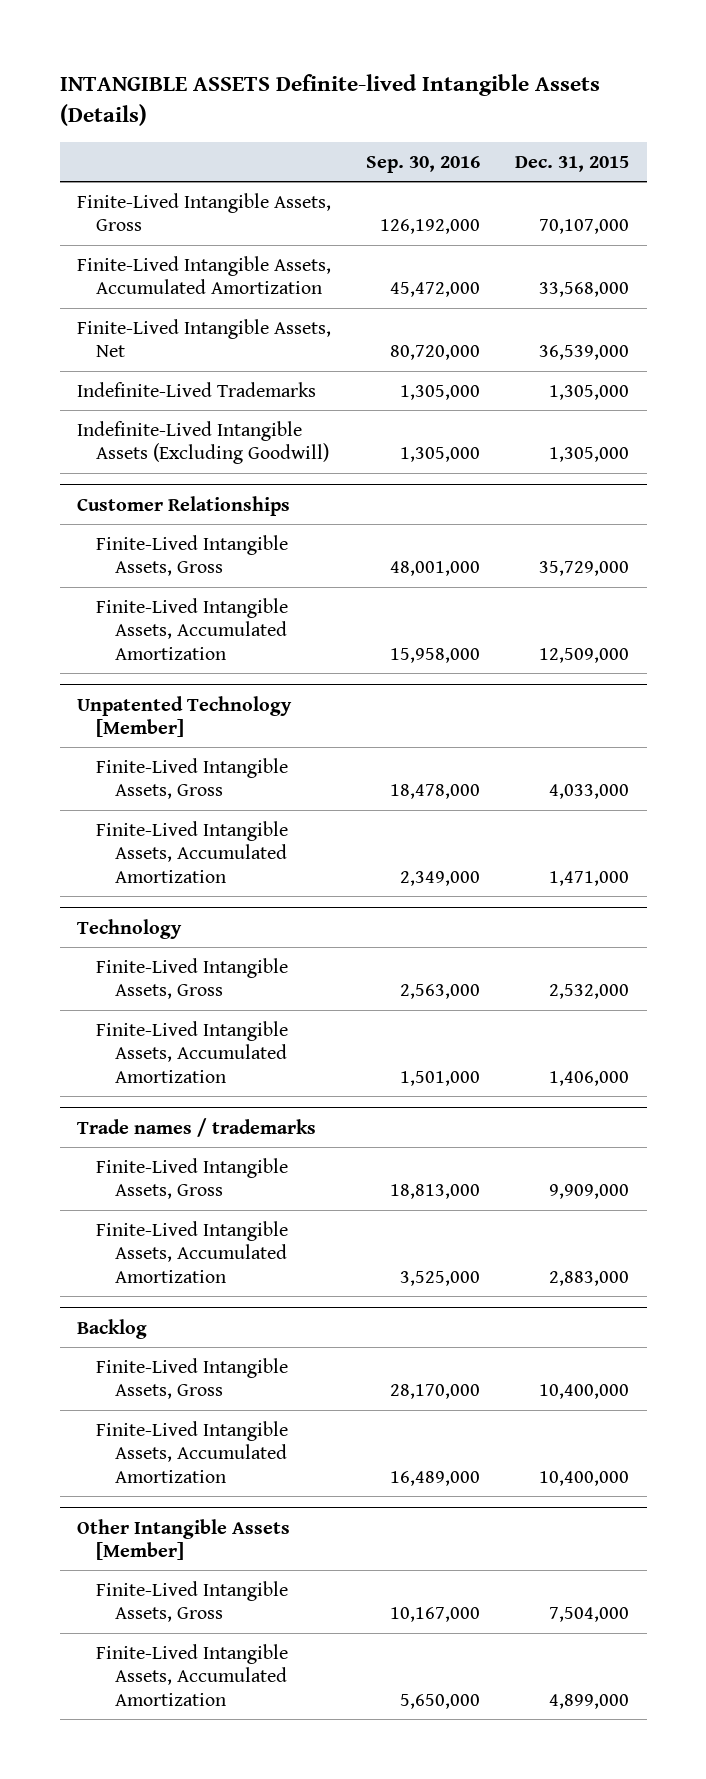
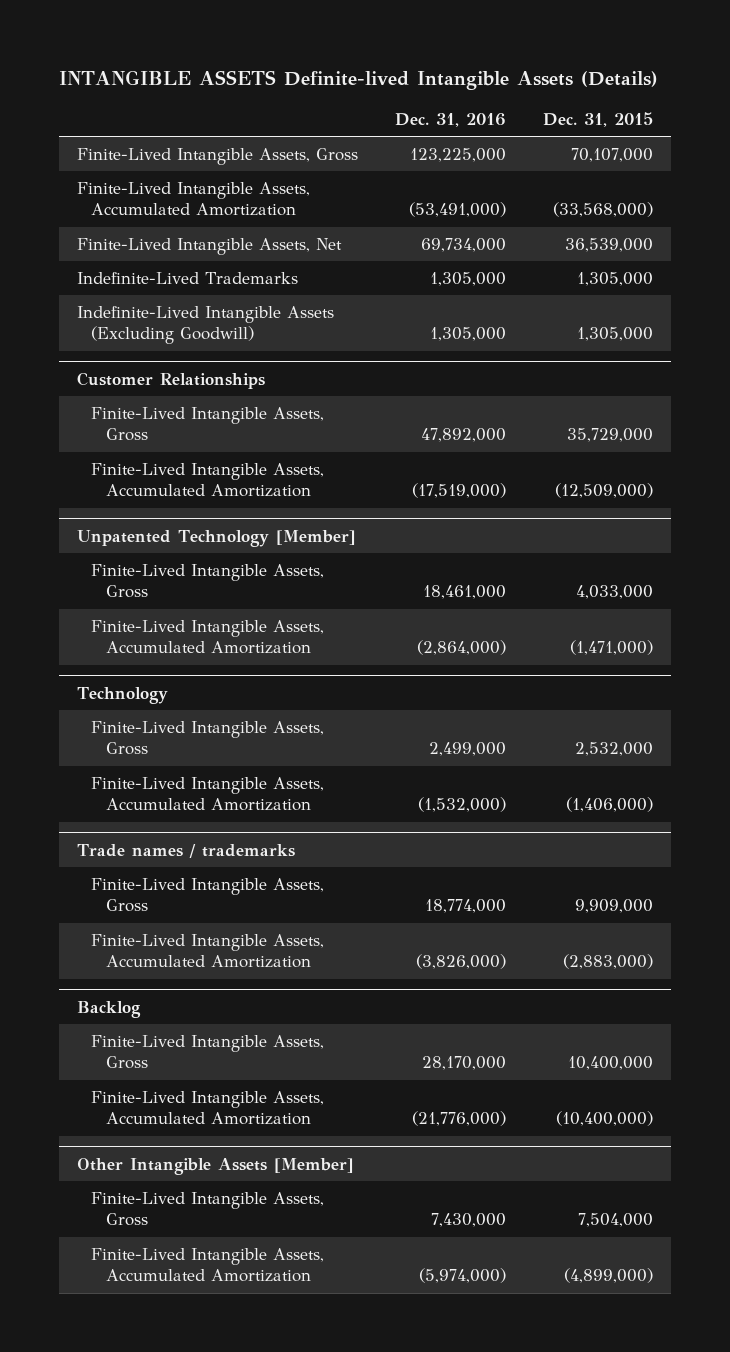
- | Sep. 30, 2016 | Dec. 31, 2015
+ | Dec. 31, 2016 | Dec. 31, 2015
- Finite-Lived Intangible Assets, Accumulated Amortization | 45,472,000 | 33,568,000
+ Finite-Lived Intangible Assets, Accumulated Amortization | (53,491,000) | (33,568,000)
@ Customer Relationships
- Finite-Lived Intangible Assets, Accumulated Amortization | 15,958,000 | 12,509,000
+ Finite-Lived Intangible Assets, Accumulated Amortization | (17,519,000) | (12,509,000)
@ Unpatented Technology [Member]
- Finite-Lived Intangible Assets, Accumulated Amortization | 2,349,000 | 1,471,000
+ Finite-Lived Intangible Assets, Accumulated Amortization | (2,864,000) | (1,471,000)
@ Technology
- Finite-Lived Intangible Assets, Accumulated Amortization | 1,501,000 | 1,406,000
+ Finite-Lived Intangible Assets, Accumulated Amortization | (1,532,000) | (1,406,000)
@ Trade names / trademarks
- Finite-Lived Intangible Assets, Accumulated Amortization | 3,525,000 | 2,883,000
+ Finite-Lived Intangible Assets, Accumulated Amortization | (3,826,000) | (2,883,000)
@ Backlog
- Finite-Lived Intangible Assets, Accumulated Amortization | 16,489,000 | 10,400,000
+ Finite-Lived Intangible Assets, Accumulated Amortization | (21,776,000) | (10,400,000)
@ Other Intangible Assets [Member]
- Finite-Lived Intangible Assets, Accumulated Amortization | 5,650,000 | 4,899,000
+ Finite-Lived Intangible Assets, Accumulated Amortization | (5,974,000) | (4,899,000)

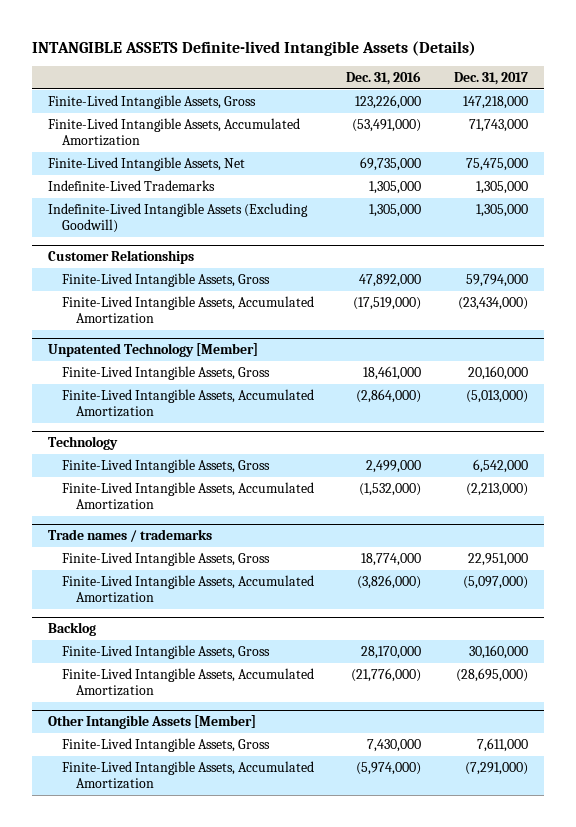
- | Dec. 31, 2016 | Dec. 31, 2015
+ | Dec. 31, 2016 | Dec. 31, 2017
- Finite-Lived Intangible Assets, Gross | 123,225,000 | 70,107,000
+ Finite-Lived Intangible Assets, Gross | 123,226,000 | 147,218,000
- Finite-Lived Intangible Assets, Net | 69,734,000 | 36,539,000
+ Finite-Lived Intangible Assets, Net | 69,735,000 | 75,475,000

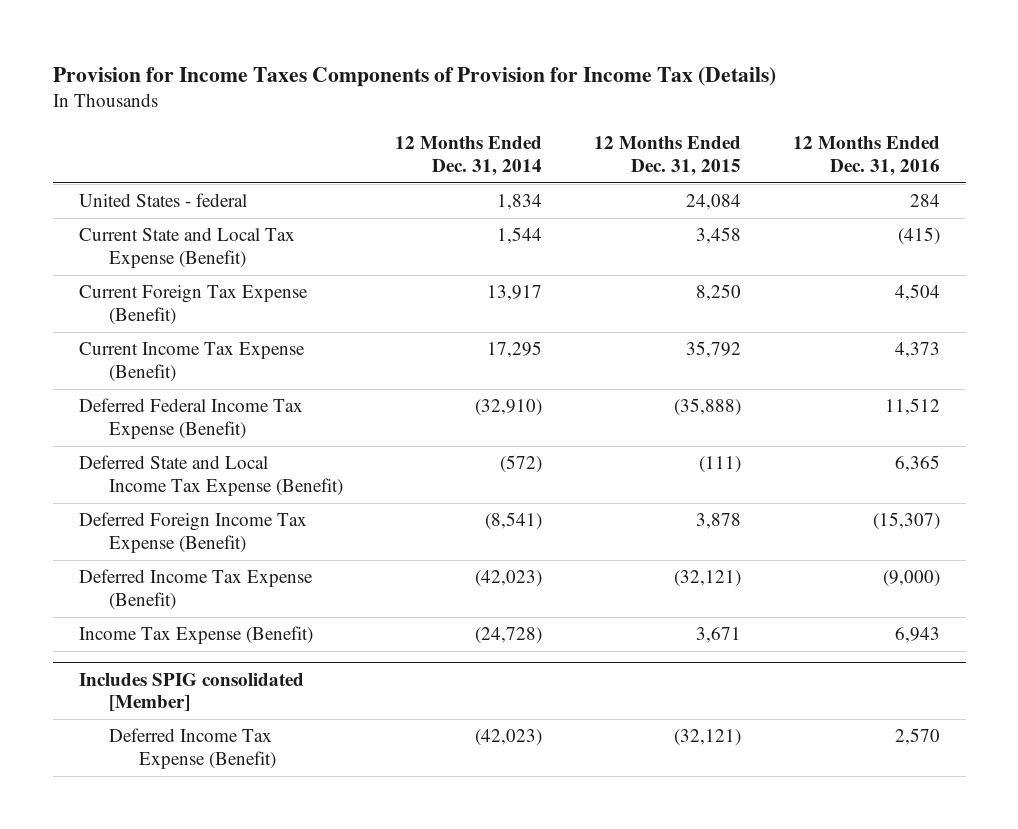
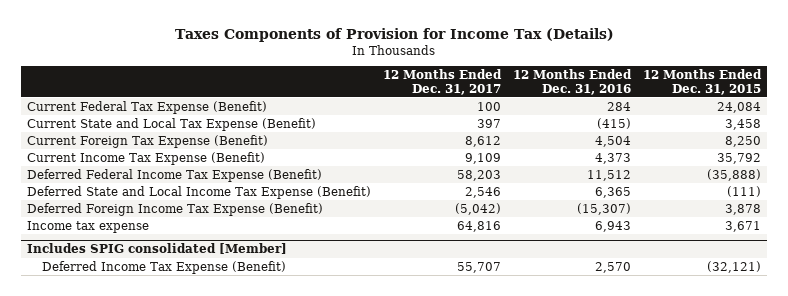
- Provision for Income Taxes Components of Provision for Income Tax (Details)
+ Taxes Components of Provision for Income Tax (Details)
- | 12 Months Ended Dec. 31, 2014 | 12 Months Ended Dec. 31, 2015 | 12 Months Ended Dec. 31, 2016
+ | 12 Months Ended Dec. 31, 2017 | 12 Months Ended Dec. 31, 2016 | 12 Months Ended Dec. 31, 2015
- United States - federal | 1,834 | 24,084 | 284
+ Current Federal Tax Expense (Benefit) | 100 | 284 | 24,084
- Deferred Income Tax Expense (Benefit) | (42,023) | (32,121) | (9,000)
- Income Tax Expense (Benefit) | (24,728) | 3,671 | 6,943
+ Income tax expense | 64,816 | 6,943 | 3,671

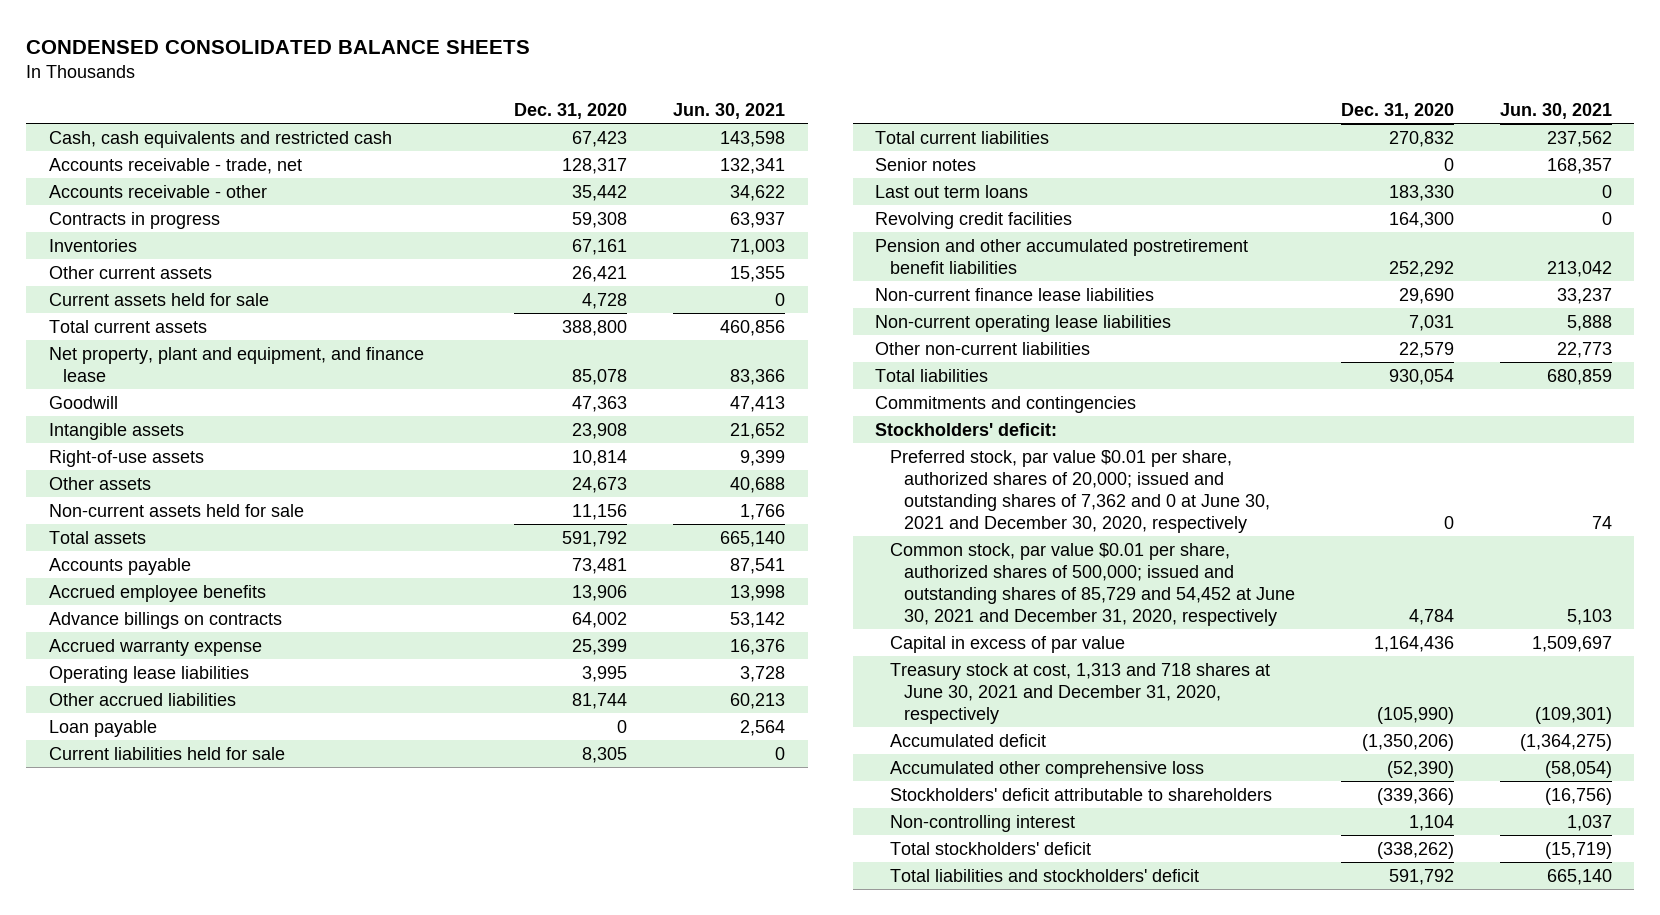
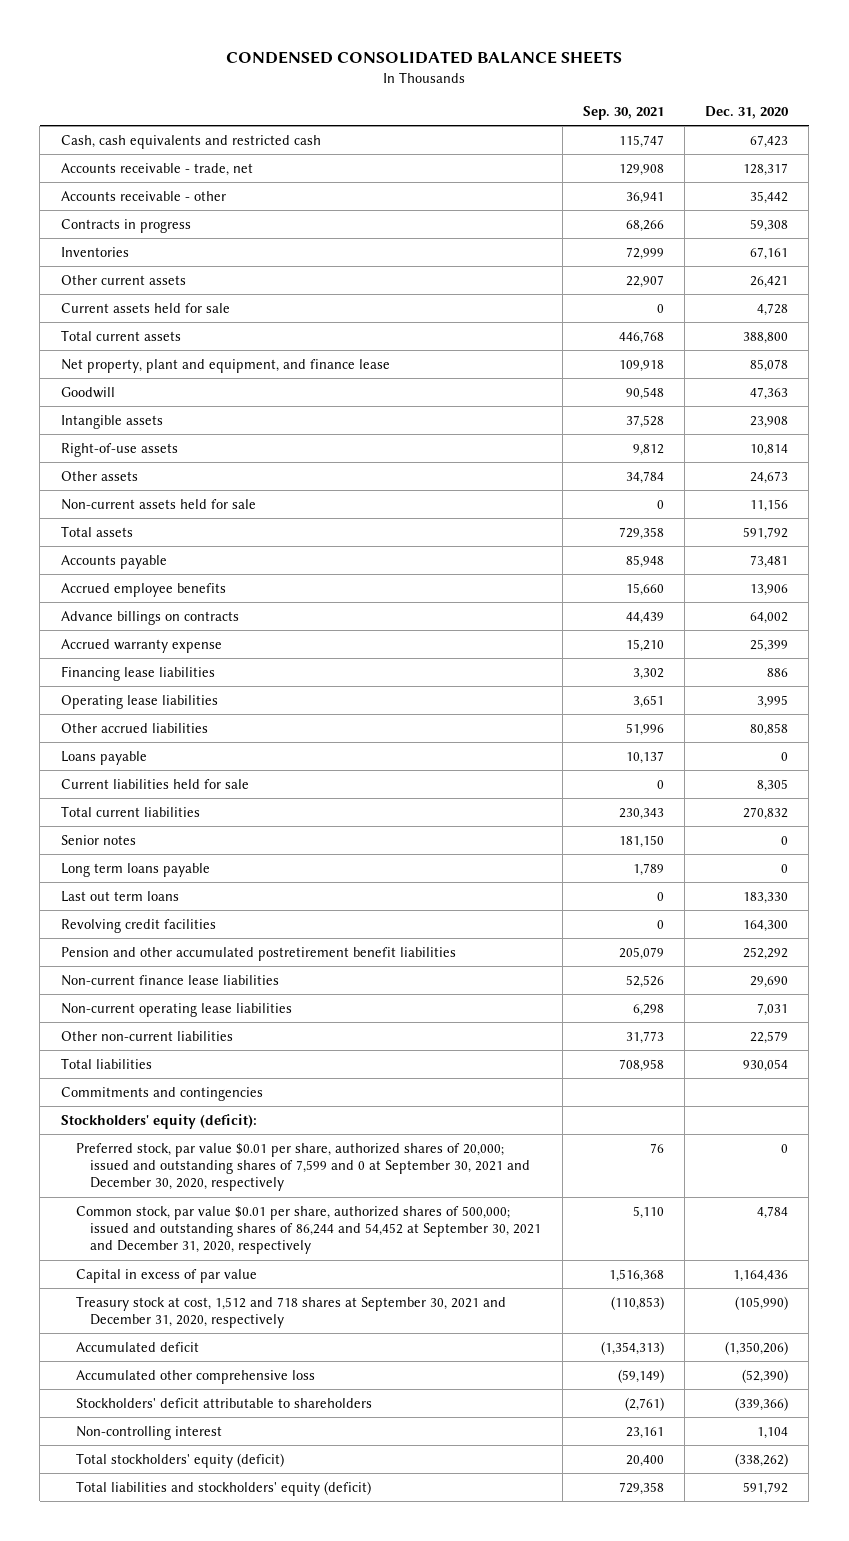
- | Dec. 31, 2020 | Jun. 30, 2021
+ | Sep. 30, 2021 | Dec. 31, 2020
+ Financing lease liabilities | 3,302 | 886
- Other accrued liabilities | 81,744 | 60,213
- Loan payable | 0 | 2,564
+ Other accrued liabilities | 51,996 | 80,858
+ Loans payable | 10,137 | 0
+ Long term loans payable | 1,789 | 0
- Stockholders' deficit:
- Preferred stock, par value $0.01 per share, authorized shares of 20,000; issued and outstanding shares of 7,362 and 0 at June 30, 2021 and December 30, 2020, respectively | 0 | 74
- Common stock, par value $0.01 per share, authorized shares of 500,000; issued and outstanding shares of 85,729 and 54,452 at June 30, 2021 and December 31, 2020, respectively | 4,784 | 5,103
+ Stockholders' equity (deficit):
+ Preferred stock, par value $0.01 per share, authorized shares of 20,000; issued and outstanding shares of 7,599 and 0 at September 30, 2021 and December 30, 2020, respectively | 76 | 0
+ Common stock, par value $0.01 per share, authorized shares of 500,000; issued and outstanding shares of 86,244 and 54,452 at September 30, 2021 and December 31, 2020, respectively | 5,110 | 4,784
- Treasury stock at cost, 1,313 and 718 shares at June 30, 2021 and December 31, 2020, respectively | (105,990) | (109,301)
+ Treasury stock at cost, 1,512 and 718 shares at September 30, 2021 and December 31, 2020, respectively | (110,853) | (105,990)
- Total stockholders' deficit | (338,262) | (15,719)
- Total liabilities and stockholders' deficit | 591,792 | 665,140
+ Total stockholders' equity (deficit) | 20,400 | (338,262)
+ Total liabilities and stockholders' equity (deficit) | 729,358 | 591,792

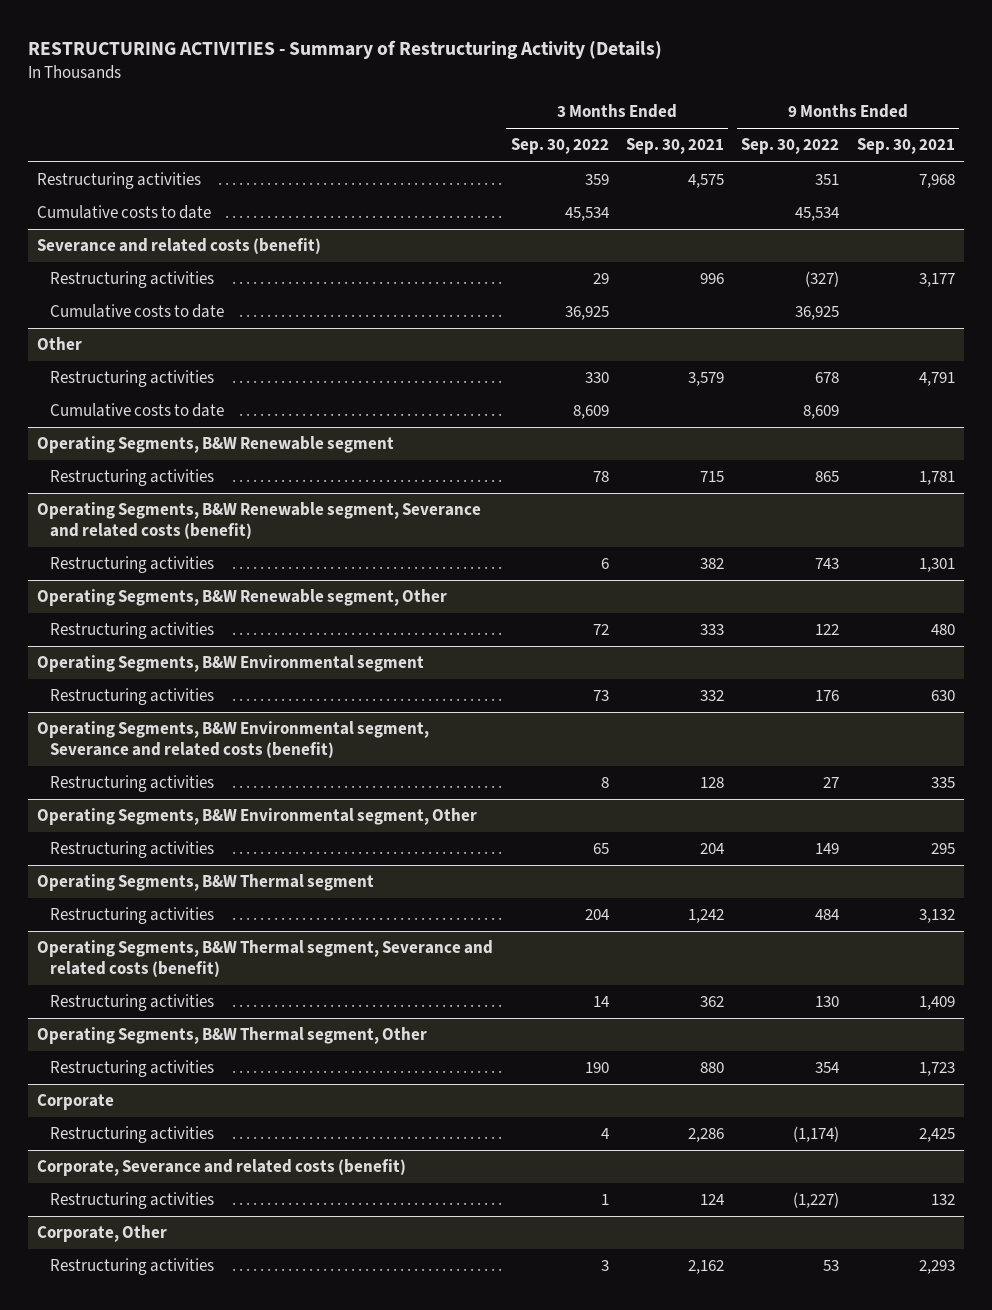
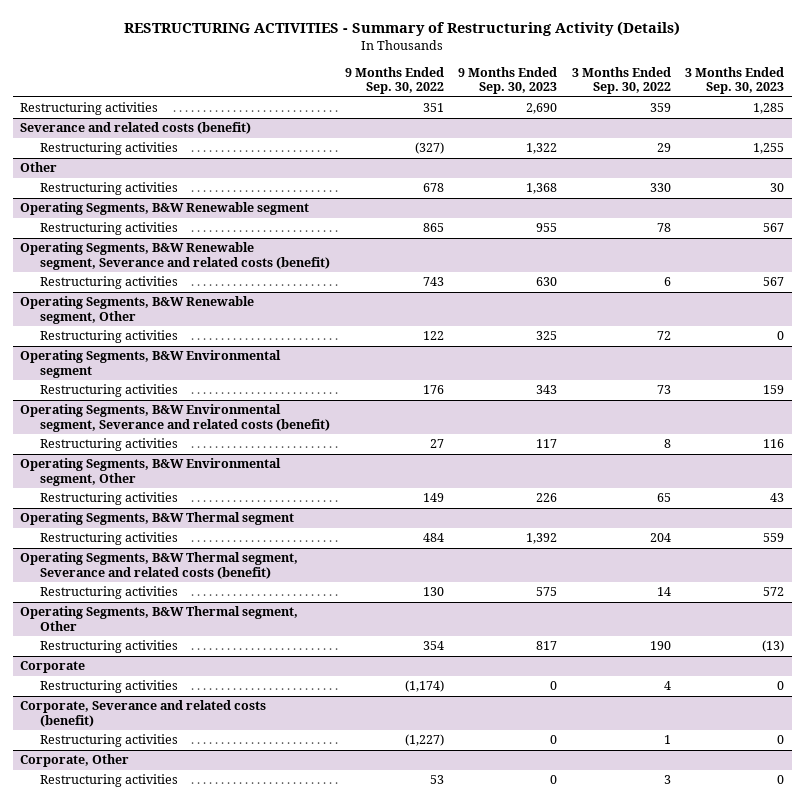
- | 3 Months Ended Sep. 30, 2022 | 3 Months Ended Sep. 30, 2021 | 9 Months Ended Sep. 30, 2022 | 9 Months Ended Sep. 30, 2021
+ | 9 Months Ended Sep. 30, 2022 | 9 Months Ended Sep. 30, 2023 | 3 Months Ended Sep. 30, 2022 | 3 Months Ended Sep. 30, 2023
- Cumulative costs to date | 45,534 | | 45,534 |
@ Severance and related costs (benefit)
- Cumulative costs to date | 36,925 | | 36,925 |
@ Other
- Cumulative costs to date | 8,609 | | 8,609 |

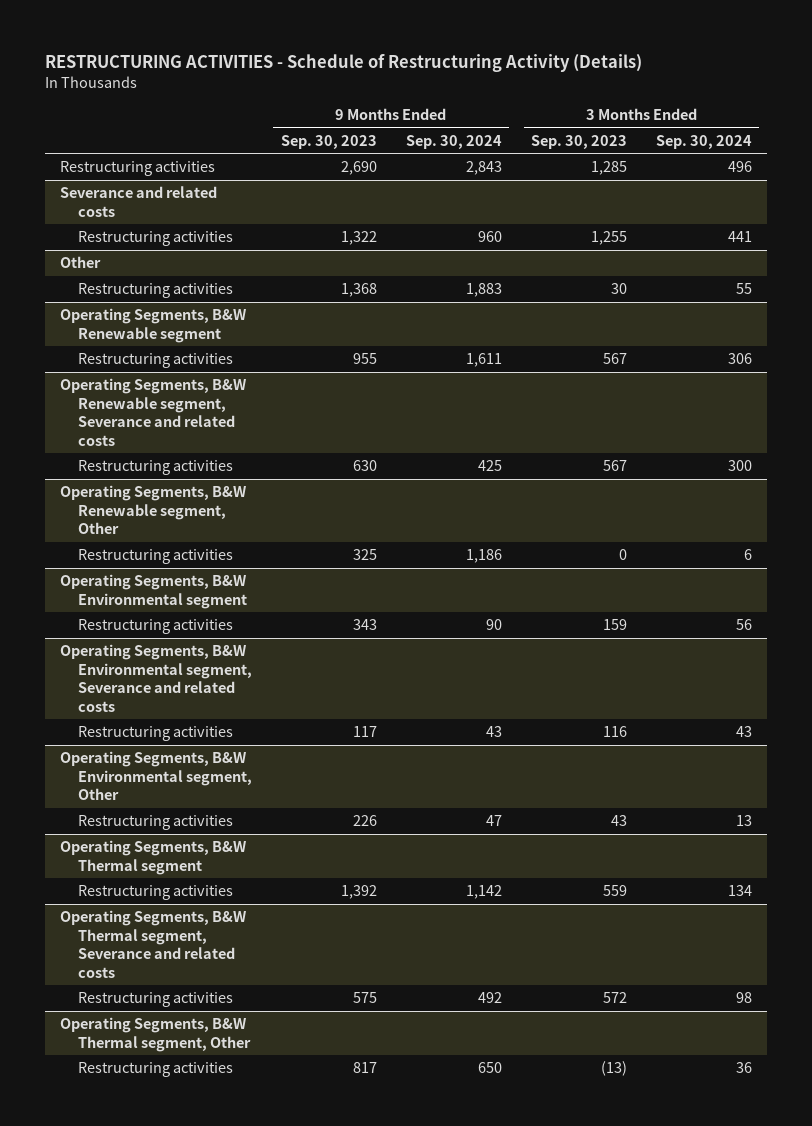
- RESTRUCTURING ACTIVITIES - Summary of Restructuring Activity (Details)
+ RESTRUCTURING ACTIVITIES - Schedule of Restructuring Activity (Details)
- | 9 Months Ended Sep. 30, 2022 | 9 Months Ended Sep. 30, 2023 | 3 Months Ended Sep. 30, 2022 | 3 Months Ended Sep. 30, 2023
+ | 9 Months Ended Sep. 30, 2023 | 9 Months Ended Sep. 30, 2024 | 3 Months Ended Sep. 30, 2023 | 3 Months Ended Sep. 30, 2024
- Severance and related costs (benefit)
+ Severance and related costs
- Operating Segments, B&W Renewable segment, Severance and related costs (benefit)
+ Operating Segments, B&W Renewable segment, Severance and related costs
- Operating Segments, B&W Environmental segment, Severance and related costs (benefit)
+ Operating Segments, B&W Environmental segment, Severance and related costs
- Operating Segments, B&W Thermal segment, Severance and related costs (benefit)
+ Operating Segments, B&W Thermal segment, Severance and related costs
- Corporate
- Restructuring activities | (1,174) | 0 | 4 | 0
- Corporate, Severance and related costs (benefit)
- Restructuring activities | (1,227) | 0 | 1 | 0
- Corporate, Other
- Restructuring activities | 53 | 0 | 3 | 0

